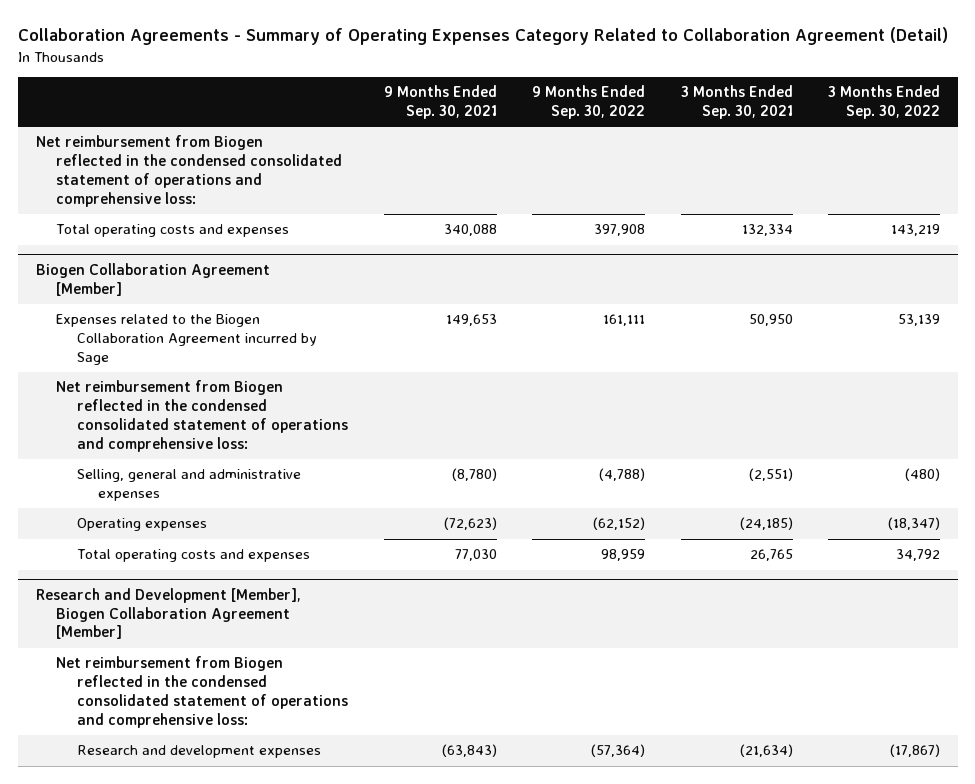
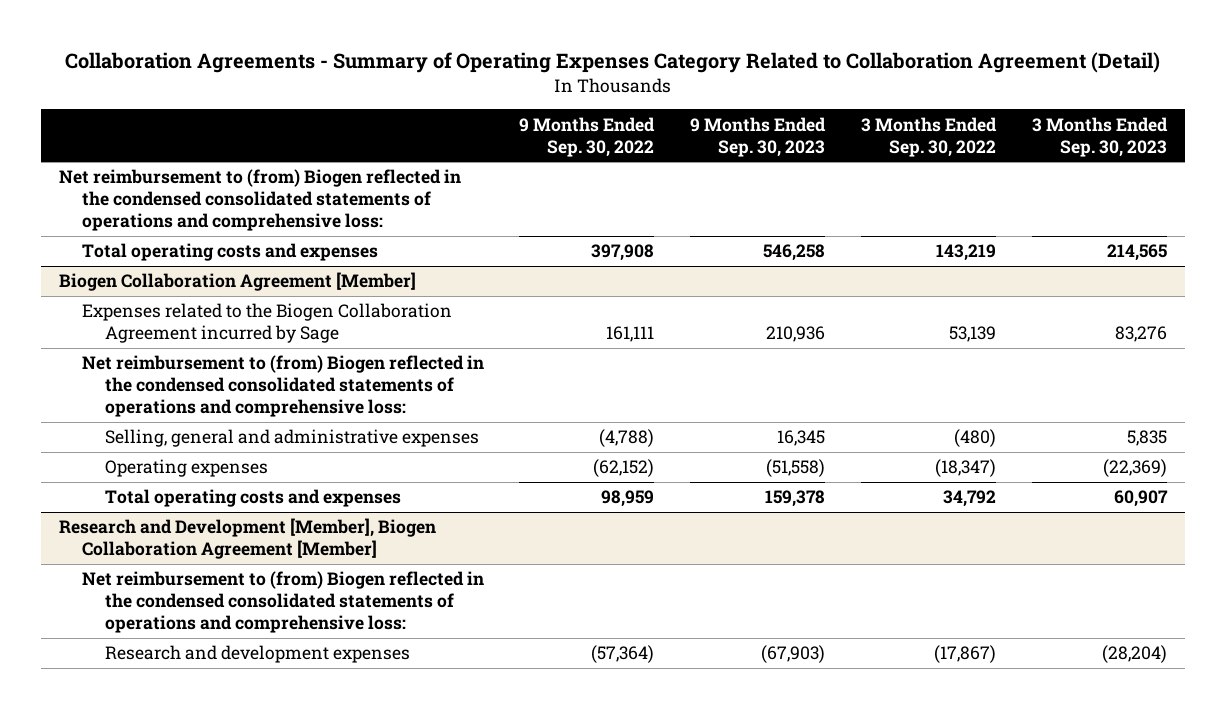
- | 9 Months Ended Sep. 30, 2021 | 9 Months Ended Sep. 30, 2022 | 3 Months Ended Sep. 30, 2021 | 3 Months Ended Sep. 30, 2022
+ | 9 Months Ended Sep. 30, 2022 | 9 Months Ended Sep. 30, 2023 | 3 Months Ended Sep. 30, 2022 | 3 Months Ended Sep. 30, 2023
- Net reimbursement from Biogen reflected in the condensed consolidated statement of operations and comprehensive loss:
+ Net reimbursement to (from) Biogen reflected in the condensed consolidated statements of operations and comprehensive loss:
@ Biogen Collaboration Agreement [Member]
- Net reimbursement from Biogen reflected in the condensed consolidated statement of operations and comprehensive loss:
+ Net reimbursement to (from) Biogen reflected in the condensed consolidated statements of operations and comprehensive loss:
@ Research and Development [Member], Biogen Collaboration Agreement [Member]
- Net reimbursement from Biogen reflected in the condensed consolidated statement of operations and comprehensive loss:
+ Net reimbursement to (from) Biogen reflected in the condensed consolidated statements of operations and comprehensive loss:

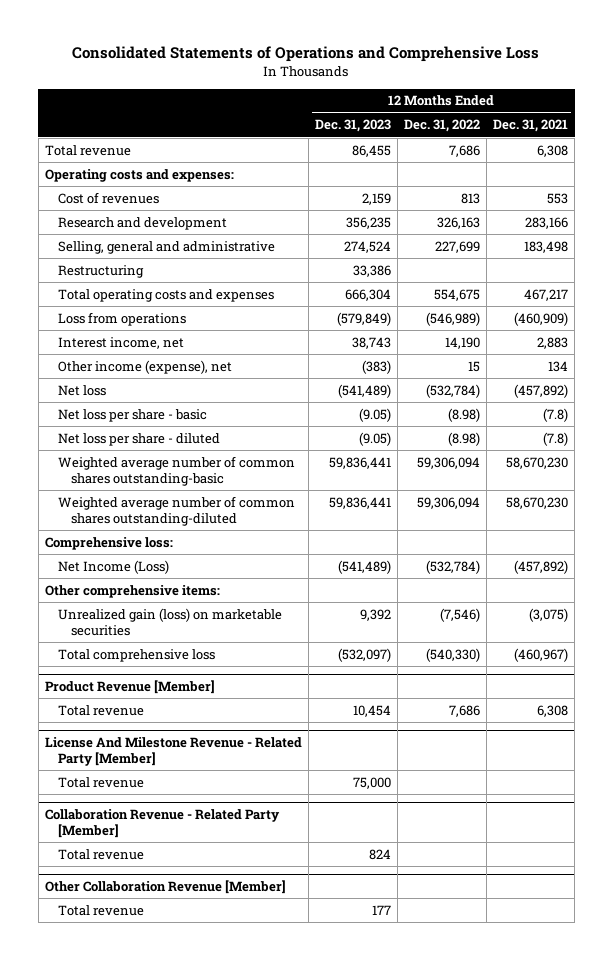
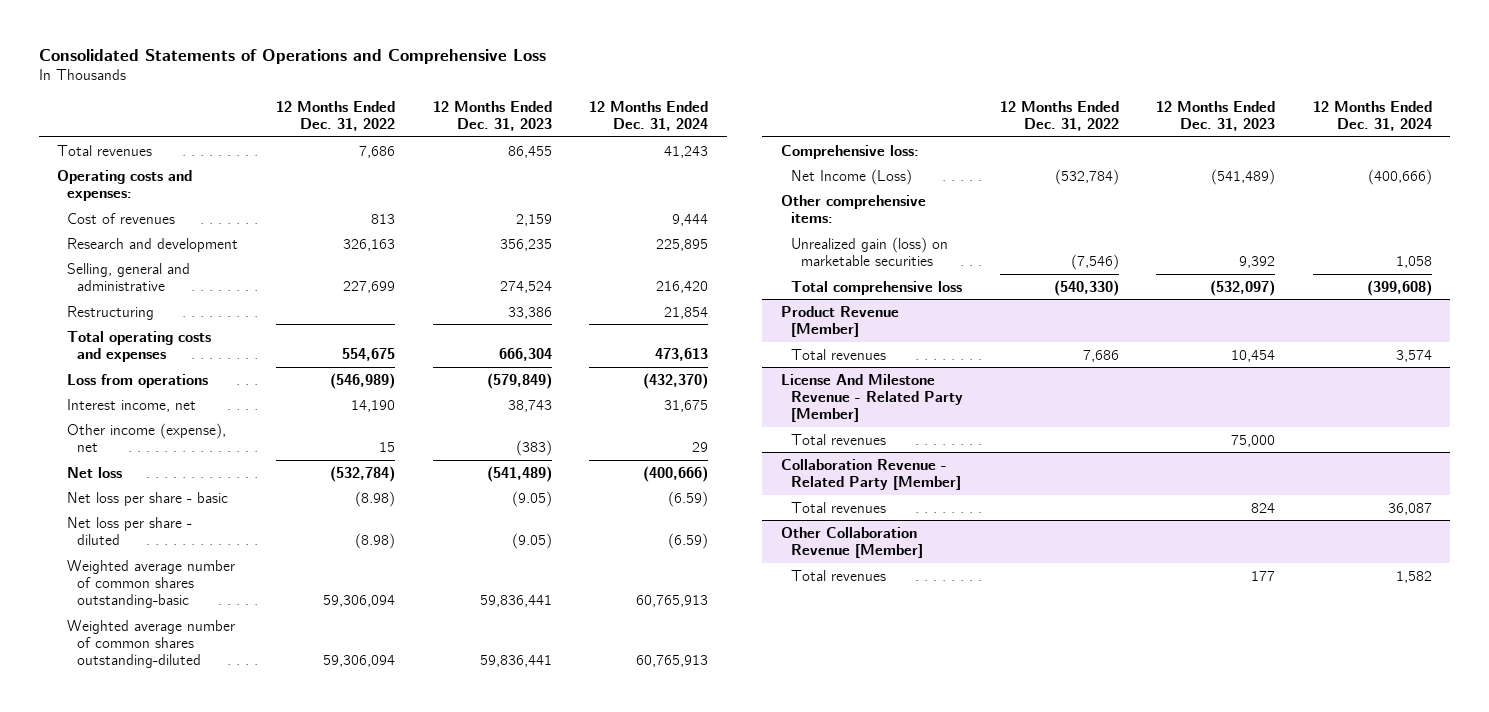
- | 12 Months Ended Dec. 31, 2023 | 12 Months Ended Dec. 31, 2022 | 12 Months Ended Dec. 31, 2021
+ | 12 Months Ended Dec. 31, 2022 | 12 Months Ended Dec. 31, 2023 | 12 Months Ended Dec. 31, 2024
- Total revenue | 86,455 | 7,686 | 6,308
+ Total revenues | 7,686 | 86,455 | 41,243
@ Product Revenue [Member]
- Total revenue | 10,454 | 7,686 | 6,308
+ Total revenues | 7,686 | 10,454 | 3,574
@ License And Milestone Revenue - Related Party [Member]
- Total revenue | 75,000 | |
+ Total revenues | | 75,000 |
@ Collaboration Revenue - Related Party [Member]
- Total revenue | 824 | |
+ Total revenues | | 824 | 36,087
@ Other Collaboration Revenue [Member]
- Total revenue | 177 | |
+ Total revenues | | 177 | 1,582

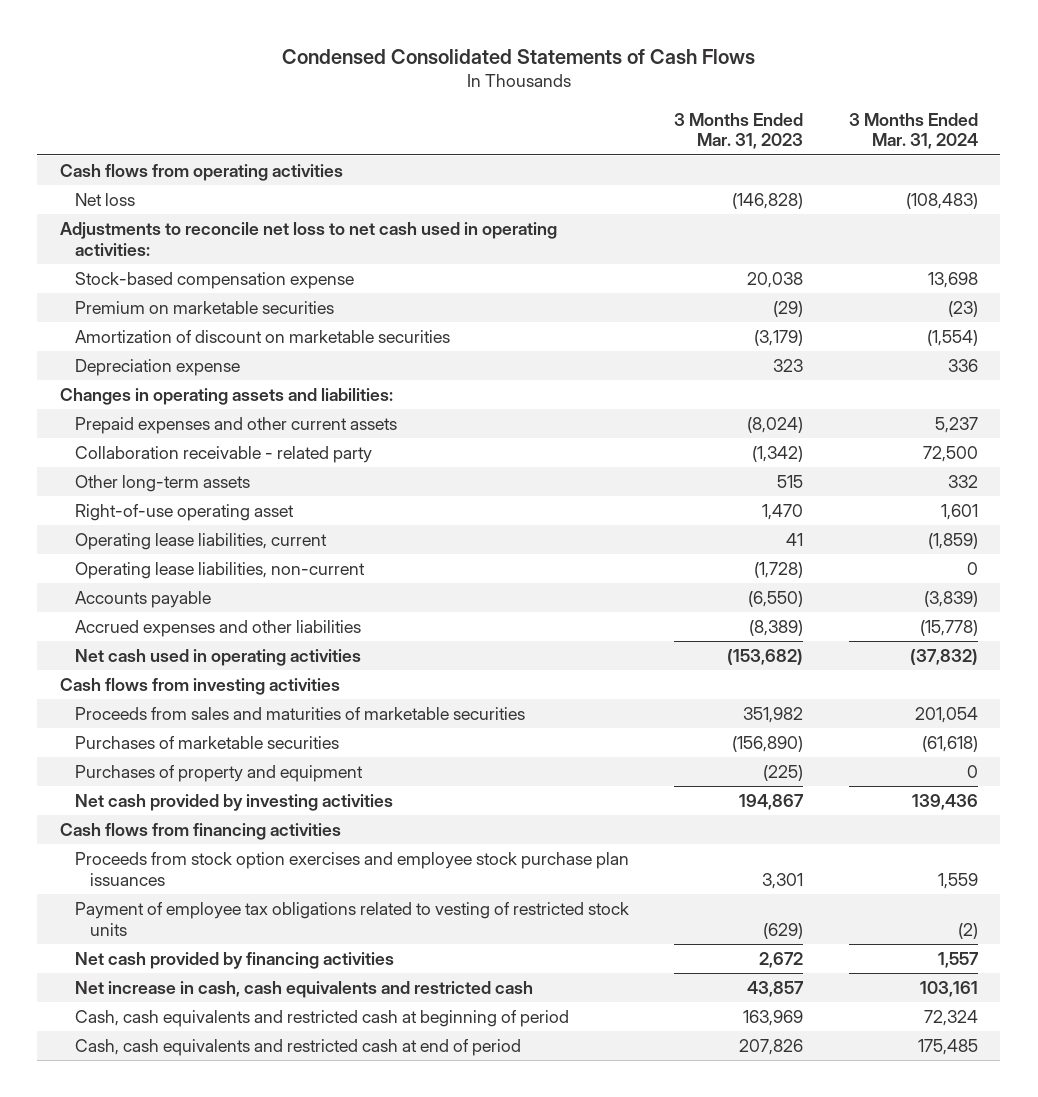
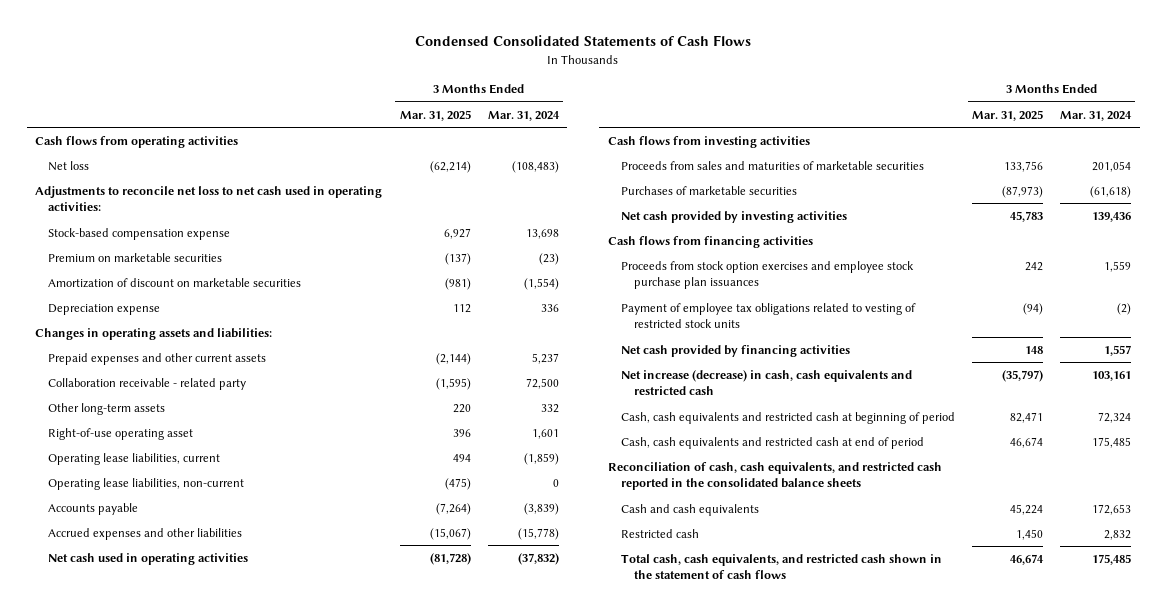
- | 3 Months Ended Mar. 31, 2023 | 3 Months Ended Mar. 31, 2024
+ | 3 Months Ended Mar. 31, 2025 | 3 Months Ended Mar. 31, 2024
- Purchases of property and equipment | (225) | 0
- Net increase in cash, cash equivalents and restricted cash | 43,857 | 103,161
+ Net increase (decrease) in cash, cash equivalents and restricted cash | (35,797) | 103,161
+ Reconciliation of cash, cash equivalents, and restricted cash reported in the consolidated balance sheets
+ Cash and cash equivalents | 45,224 | 172,653
+ Restricted cash | 1,450 | 2,832
+ Total cash, cash equivalents, and restricted cash shown in the statement of cash flows | 46,674 | 175,485

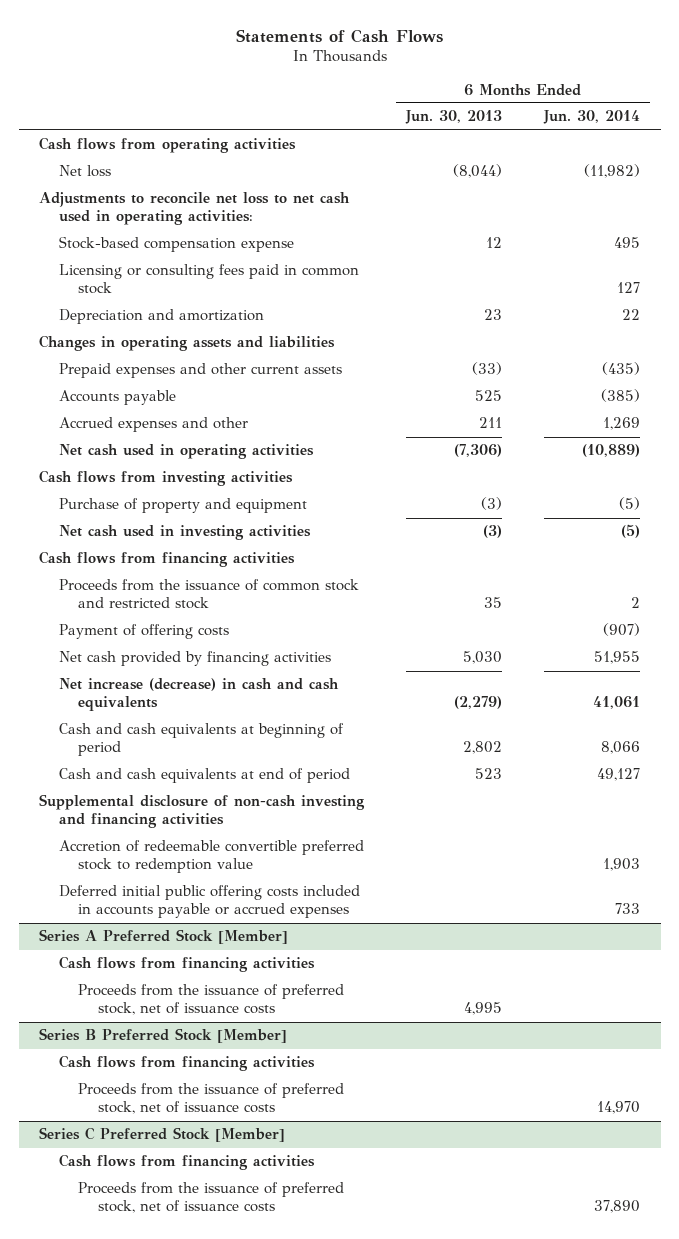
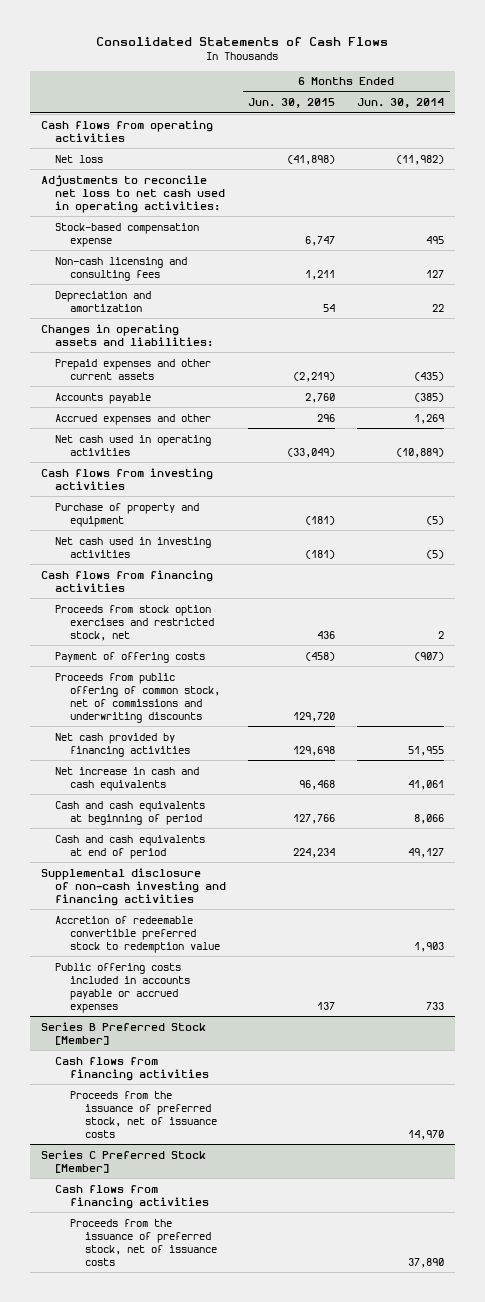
- Statements of Cash Flows
+ Consolidated Statements of Cash Flows
- | 6 Months Ended Jun. 30, 2013 | 6 Months Ended Jun. 30, 2014
+ | 6 Months Ended Jun. 30, 2015 | 6 Months Ended Jun. 30, 2014
- Licensing or consulting fees paid in common stock | | 127
+ Non-cash licensing and consulting fees | 1,211 | 127
- Changes in operating assets and liabilities
+ Changes in operating assets and liabilities:
- Proceeds from the issuance of common stock and restricted stock | 35 | 2
+ Proceeds from stock option exercises and restricted stock, net | 436 | 2
+ Proceeds from public offering of common stock, net of commissions and underwriting discounts | 129,720 |
- Net increase (decrease) in cash and cash equivalents | (2,279) | 41,061
+ Net increase in cash and cash equivalents | 96,468 | 41,061
- Deferred initial public offering costs included in accounts payable or accrued expenses | | 733
- Series A Preferred Stock [Member]
- Cash flows from financing activities
- Proceeds from the issuance of preferred stock, net of issuance costs | 4,995 |
+ Public offering costs included in accounts payable or accrued expenses | 137 | 733

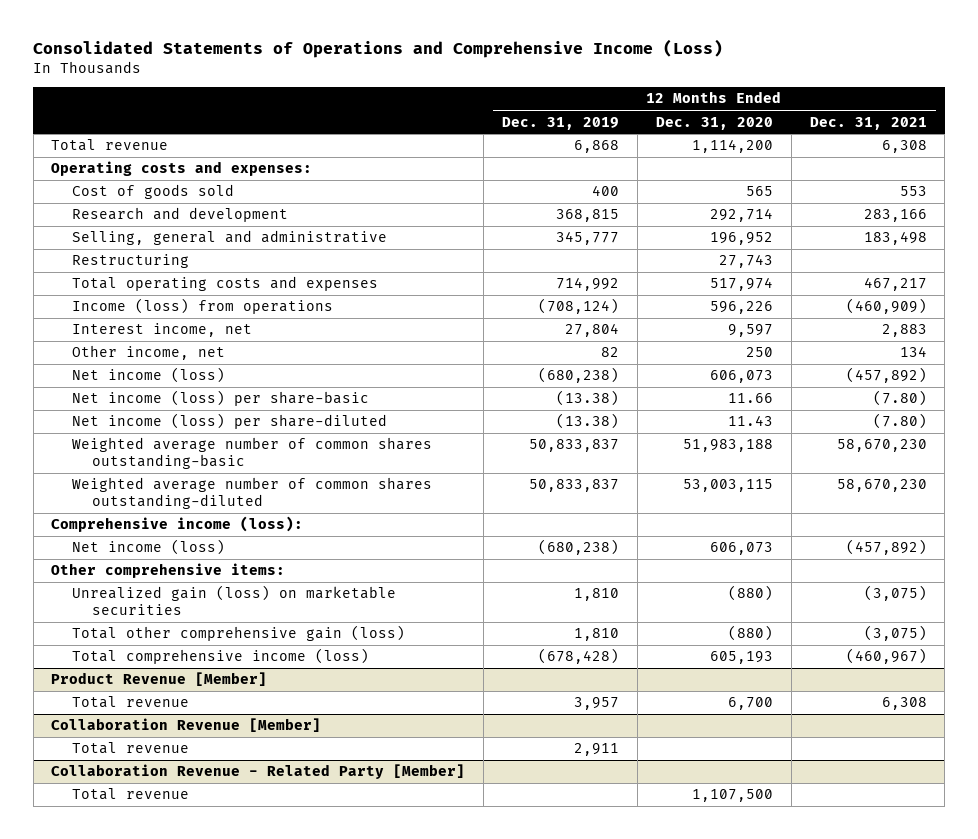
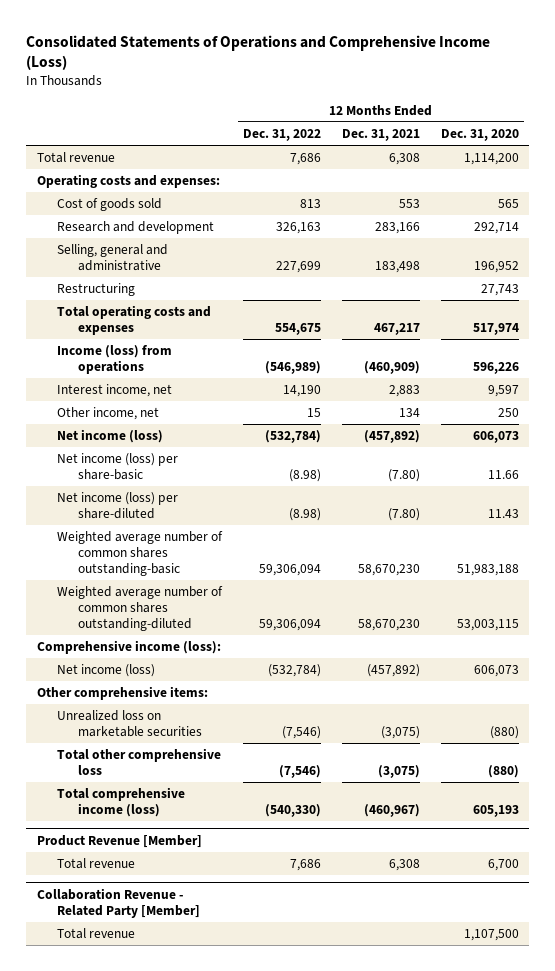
- | 12 Months Ended Dec. 31, 2019 | 12 Months Ended Dec. 31, 2020 | 12 Months Ended Dec. 31, 2021
+ | 12 Months Ended Dec. 31, 2022 | 12 Months Ended Dec. 31, 2021 | 12 Months Ended Dec. 31, 2020
- Unrealized gain (loss) on marketable securities | 1,810 | (880) | (3,075)
- Total other comprehensive gain (loss) | 1,810 | (880) | (3,075)
+ Unrealized loss on marketable securities | (7,546) | (3,075) | (880)
+ Total other comprehensive loss | (7,546) | (3,075) | (880)
- Collaboration Revenue [Member]
- Total revenue | 2,911 | |

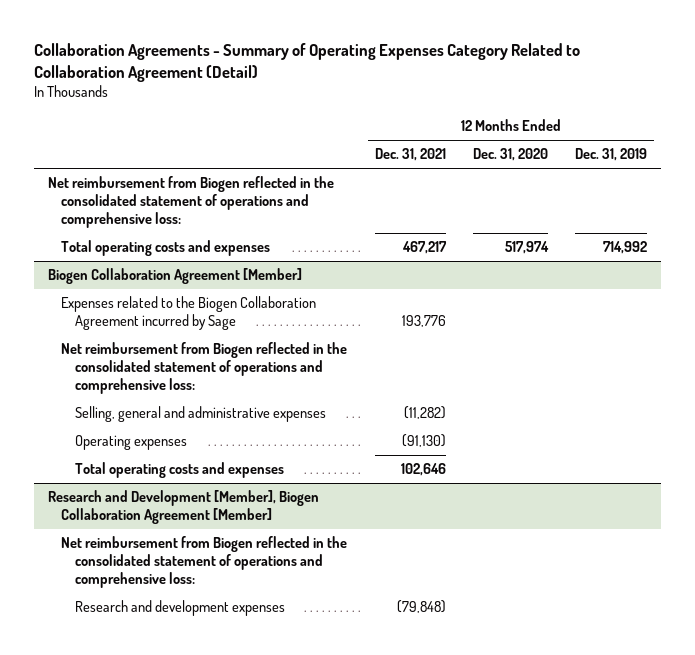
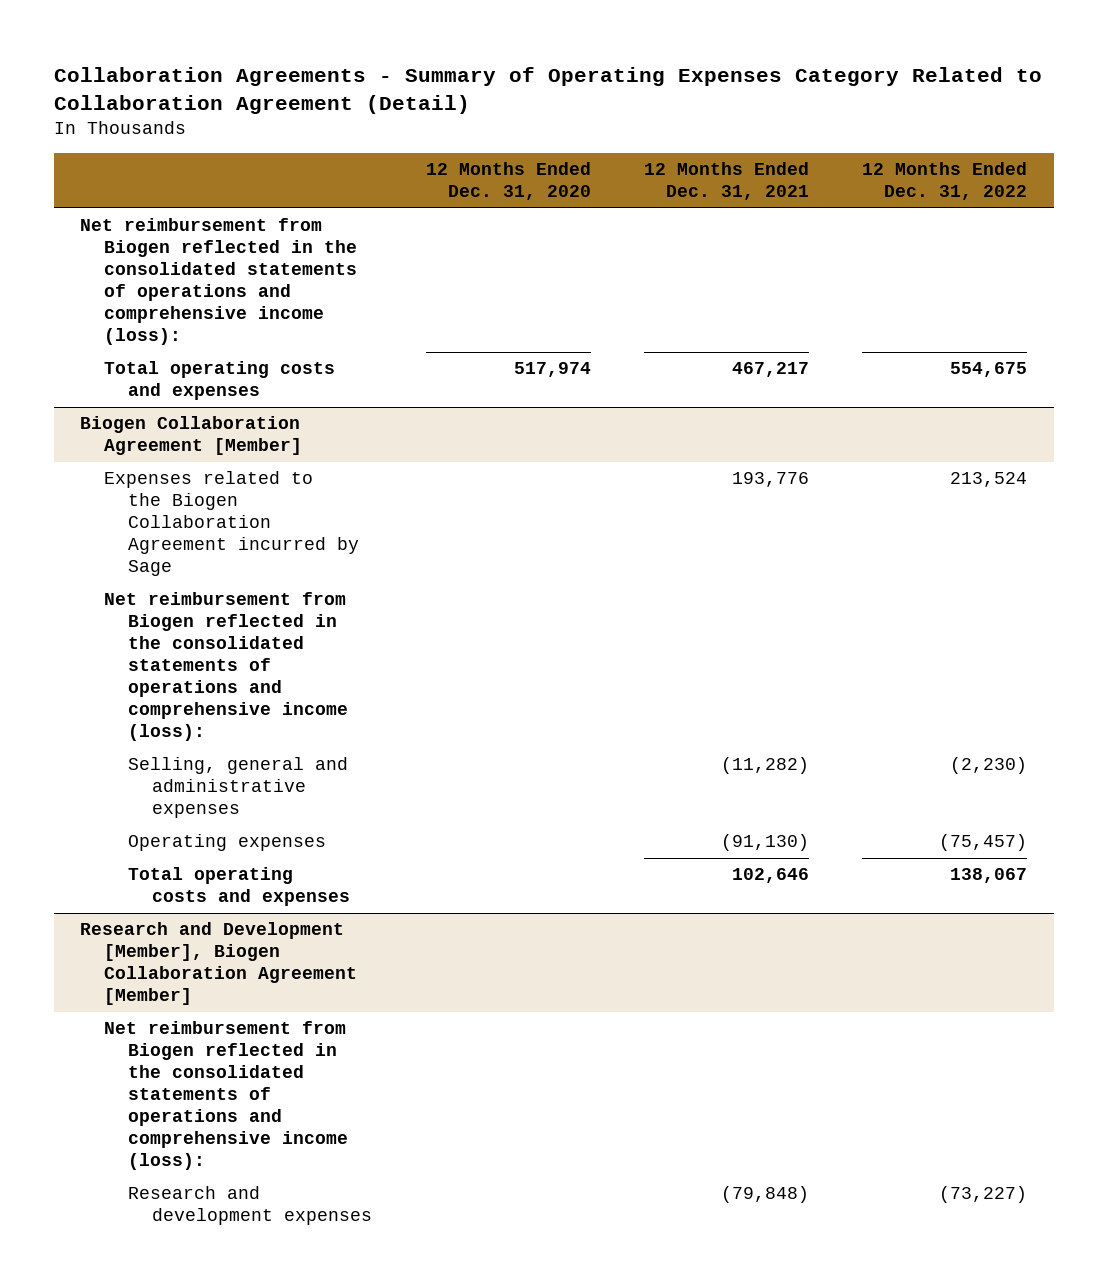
- | 12 Months Ended Dec. 31, 2021 | 12 Months Ended Dec. 31, 2020 | 12 Months Ended Dec. 31, 2019
+ | 12 Months Ended Dec. 31, 2020 | 12 Months Ended Dec. 31, 2021 | 12 Months Ended Dec. 31, 2022
- Net reimbursement from Biogen reflected in the consolidated statement of operations and comprehensive loss:
+ Net reimbursement from Biogen reflected in the consolidated statements of operations and comprehensive income (loss):
@ Biogen Collaboration Agreement [Member]
- Net reimbursement from Biogen reflected in the consolidated statement of operations and comprehensive loss:
+ Net reimbursement from Biogen reflected in the consolidated statements of operations and comprehensive income (loss):
@ Research and Development [Member], Biogen Collaboration Agreement [Member]
- Net reimbursement from Biogen reflected in the consolidated statement of operations and comprehensive loss:
+ Net reimbursement from Biogen reflected in the consolidated statements of operations and comprehensive income (loss):

